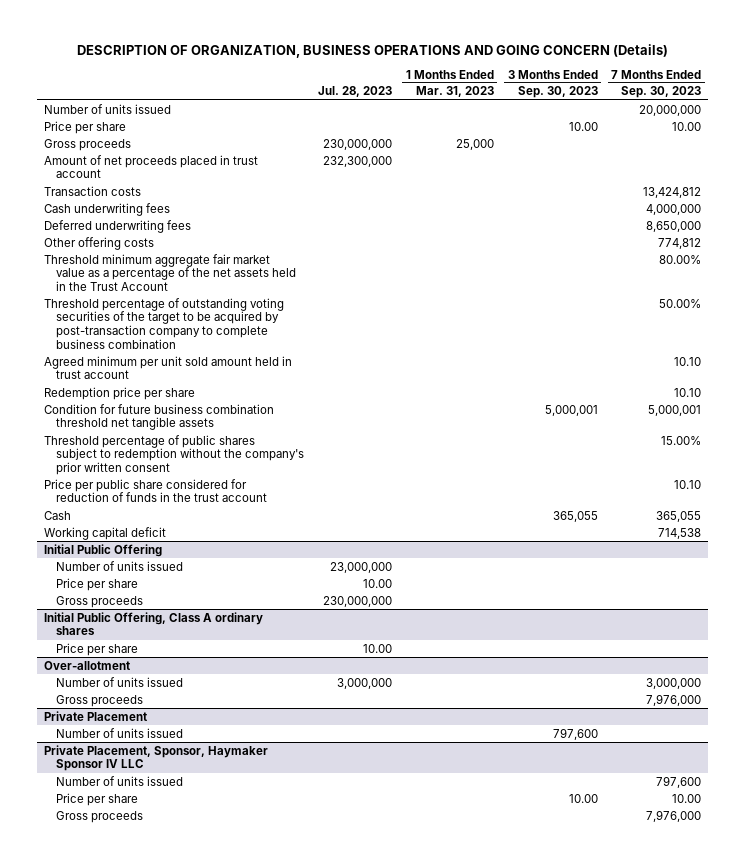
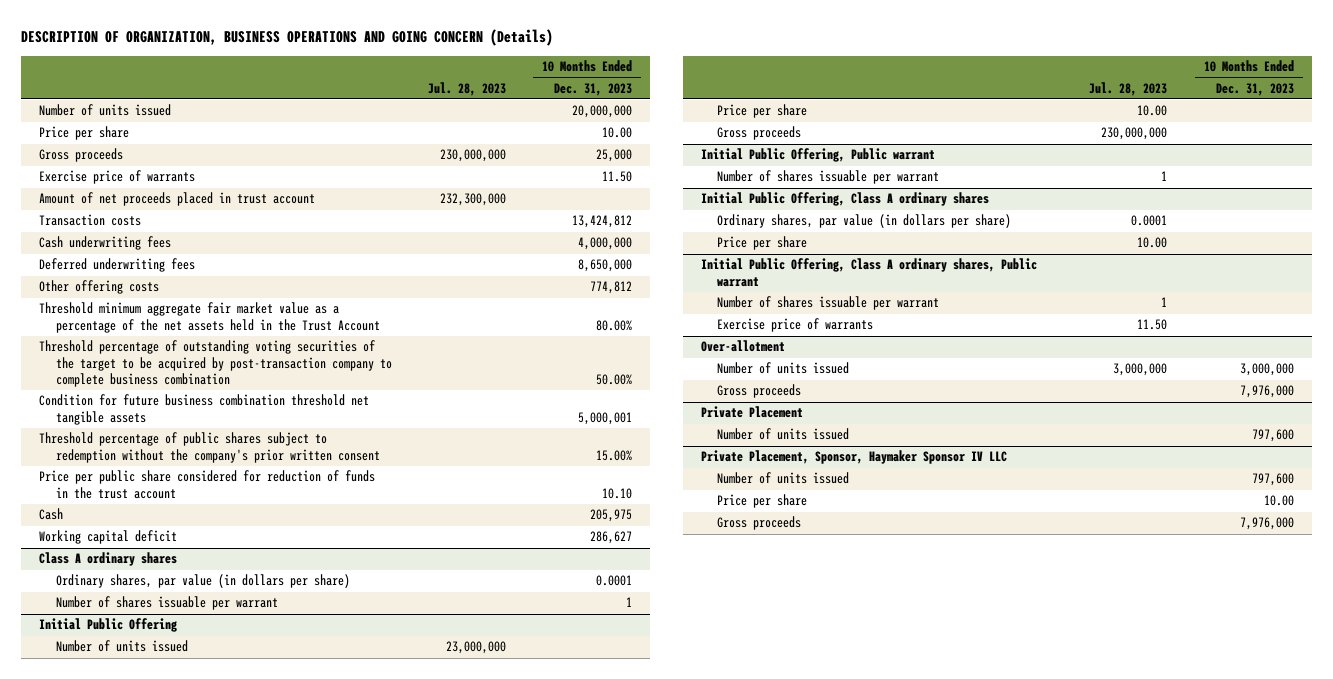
- | Jul. 28, 2023 | 1 Months Ended Mar. 31, 2023 | 3 Months Ended Sep. 30, 2023 | 7 Months Ended Sep. 30, 2023
+ | Jul. 28, 2023 | 10 Months Ended Dec. 31, 2023
+ Exercise price of warrants | | 11.50
- Agreed minimum per unit sold amount held in trust account | | | | 10.10
- Redemption price per share | | | | 10.10
+ Class A ordinary shares
+ Ordinary shares, par value (in dollars per share) | | 0.0001
+ Number of shares issuable per warrant | | 1
+ Initial Public Offering, Public warrant
+ Number of shares issuable per warrant | 1 |
@ Initial Public Offering, Class A ordinary shares
+ Ordinary shares, par value (in dollars per share) | 0.0001 |
+ Initial Public Offering, Class A ordinary shares, Public warrant
+ Number of shares issuable per warrant | 1 |
+ Exercise price of warrants | 11.50 |

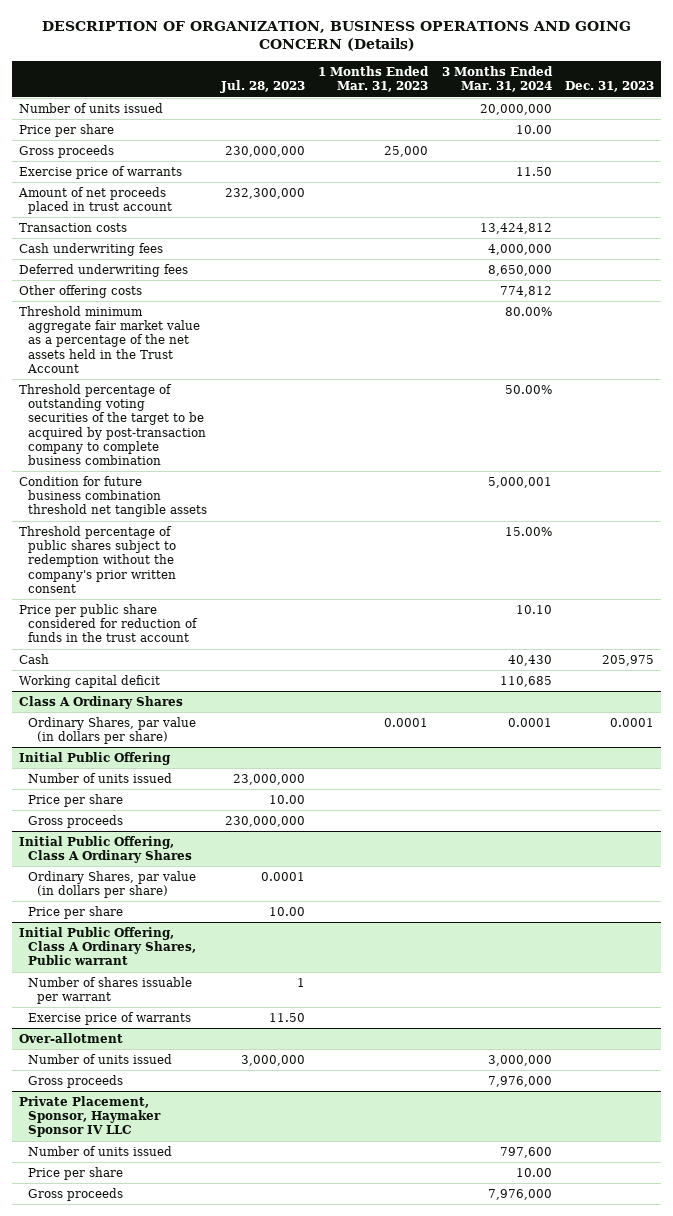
- | Jul. 28, 2023 | 10 Months Ended Dec. 31, 2023
+ | Jul. 28, 2023 | 1 Months Ended Mar. 31, 2023 | 3 Months Ended Mar. 31, 2024 | Dec. 31, 2023
- Class A ordinary shares
- Ordinary shares, par value (in dollars per share) | | 0.0001
- Number of shares issuable per warrant | | 1
+ Class A Ordinary Shares
+ Ordinary Shares, par value (in dollars per share) | | 0.0001 | 0.0001 | 0.0001
- Initial Public Offering, Public warrant
- Number of shares issuable per warrant | 1 |
- Initial Public Offering, Class A ordinary shares
- Ordinary shares, par value (in dollars per share) | 0.0001 |
+ Initial Public Offering, Class A Ordinary Shares
+ Ordinary Shares, par value (in dollars per share) | 0.0001 | | |
- Initial Public Offering, Class A ordinary shares, Public warrant
+ Initial Public Offering, Class A Ordinary Shares, Public warrant
- Private Placement
- Number of units issued | | 797,600

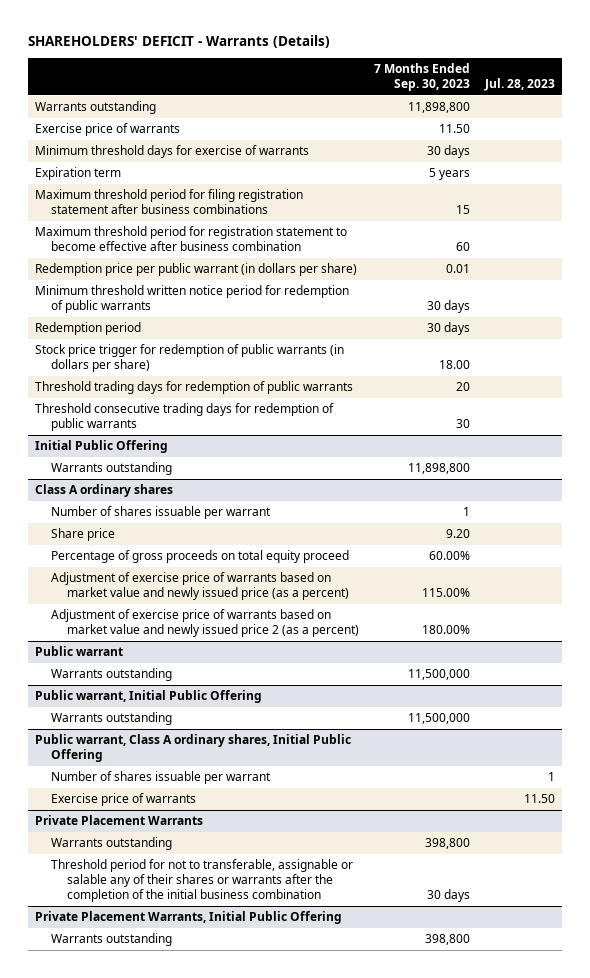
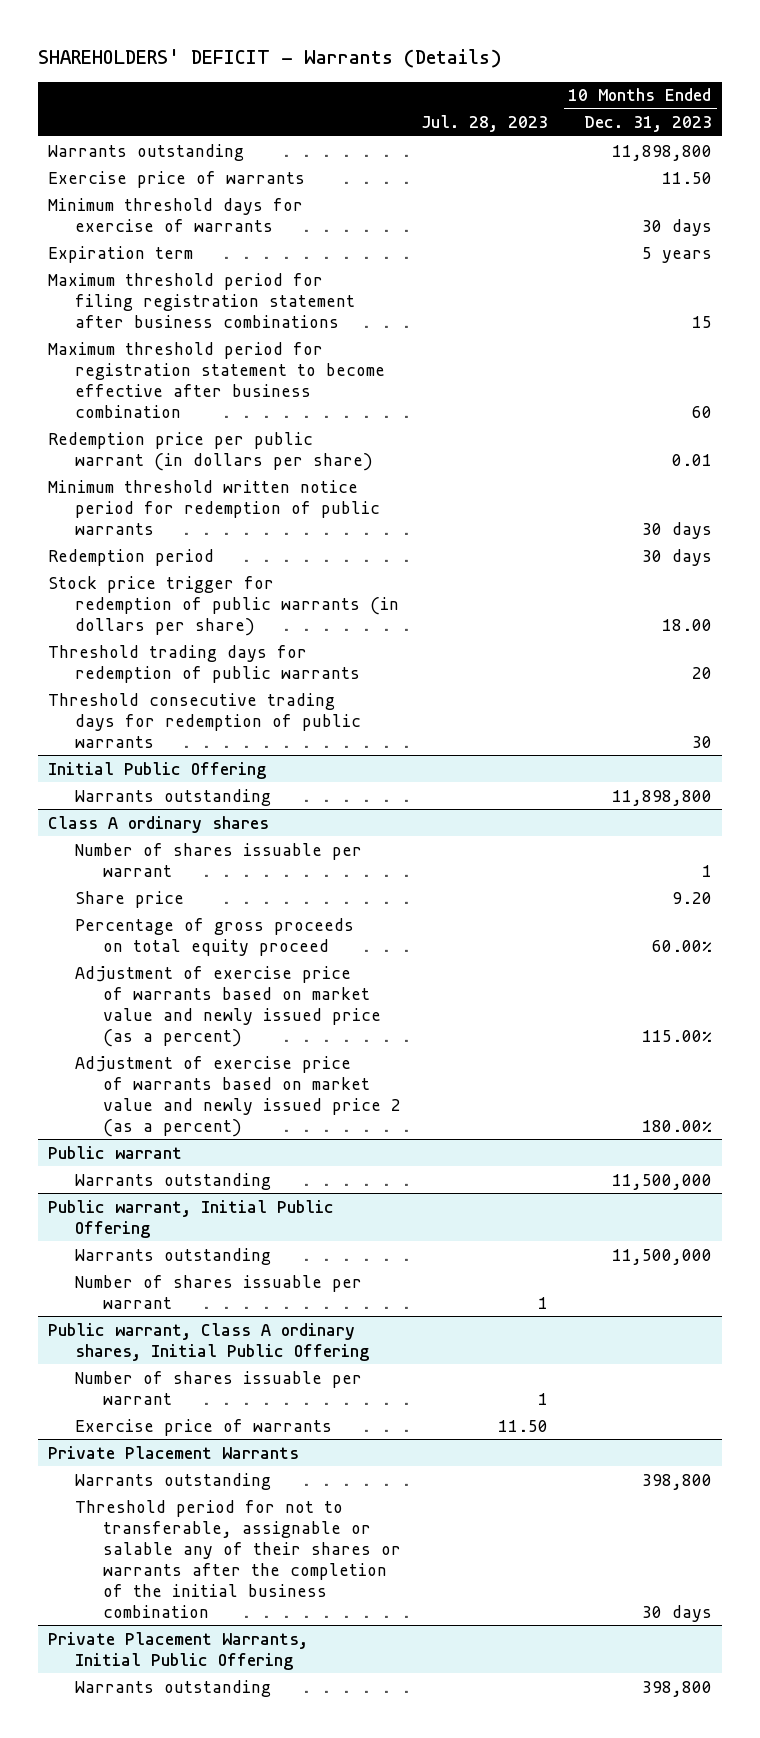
- | 7 Months Ended Sep. 30, 2023 | Jul. 28, 2023
+ | Jul. 28, 2023 | 10 Months Ended Dec. 31, 2023
@ Public warrant, Initial Public Offering
+ Number of shares issuable per warrant | 1 |

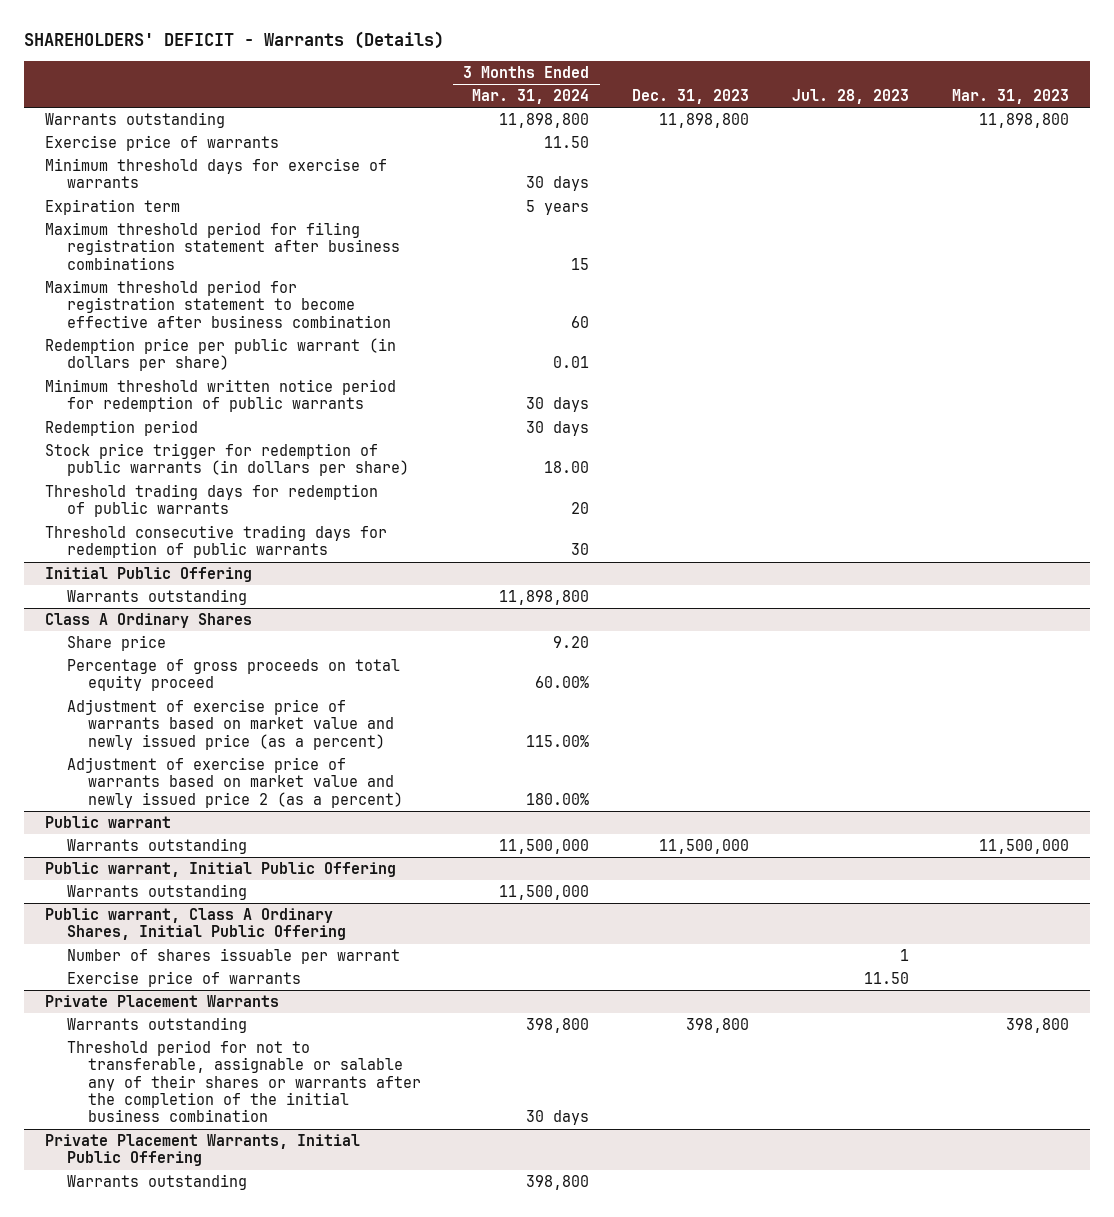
- | Jul. 28, 2023 | 10 Months Ended Dec. 31, 2023
+ | 3 Months Ended Mar. 31, 2024 | Dec. 31, 2023 | Jul. 28, 2023 | Mar. 31, 2023
- Class A ordinary shares
- Number of shares issuable per warrant | | 1
+ Class A Ordinary Shares
@ Public warrant, Initial Public Offering
- Number of shares issuable per warrant | 1 |
- Public warrant, Class A ordinary shares, Initial Public Offering
+ Public warrant, Class A Ordinary Shares, Initial Public Offering

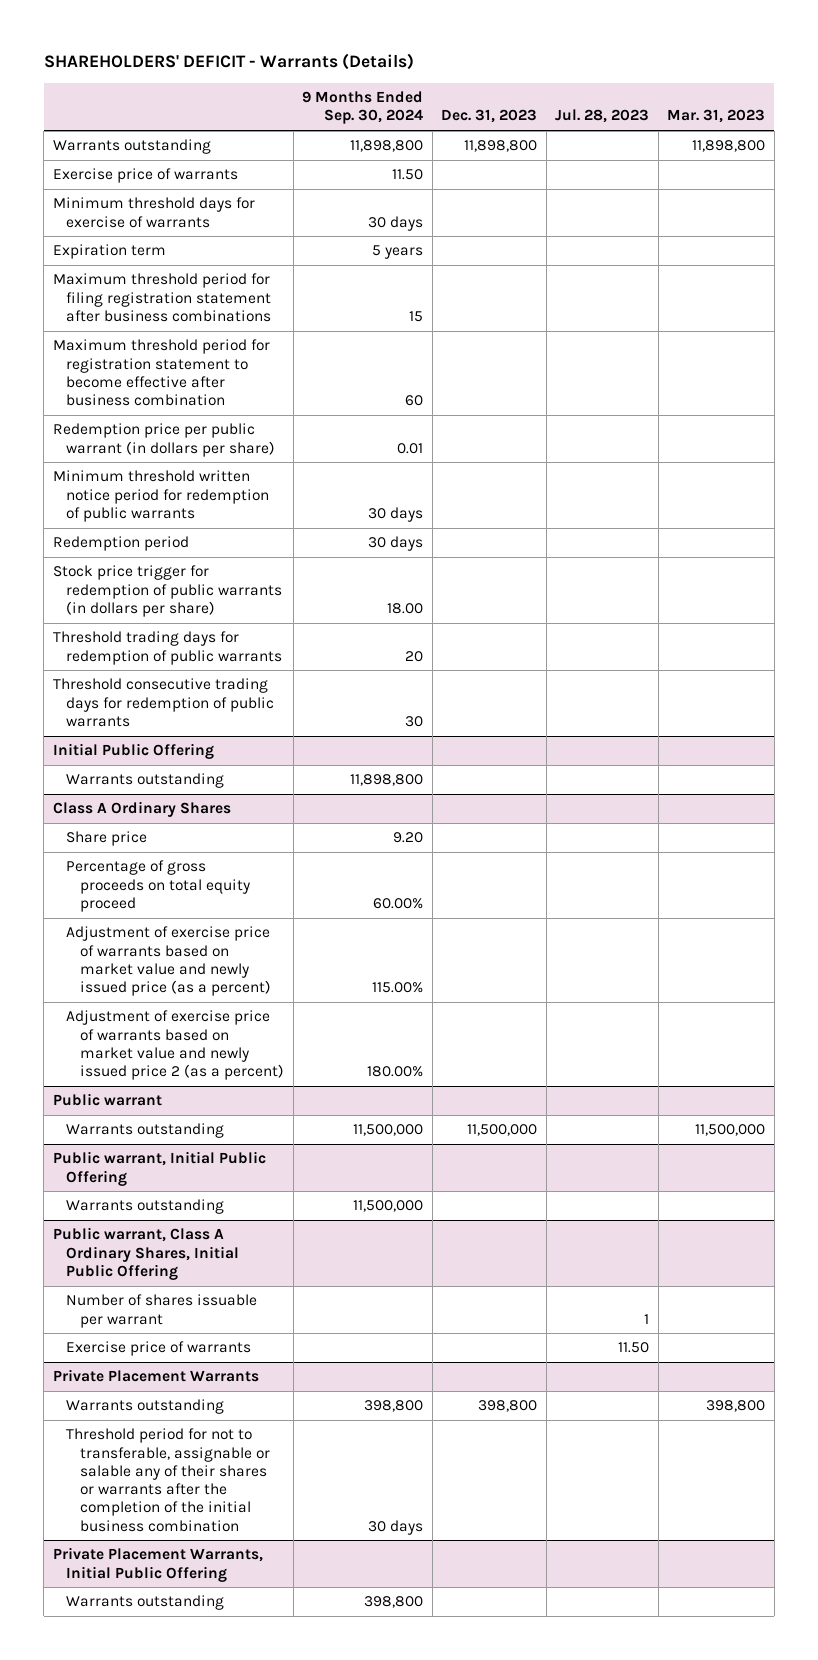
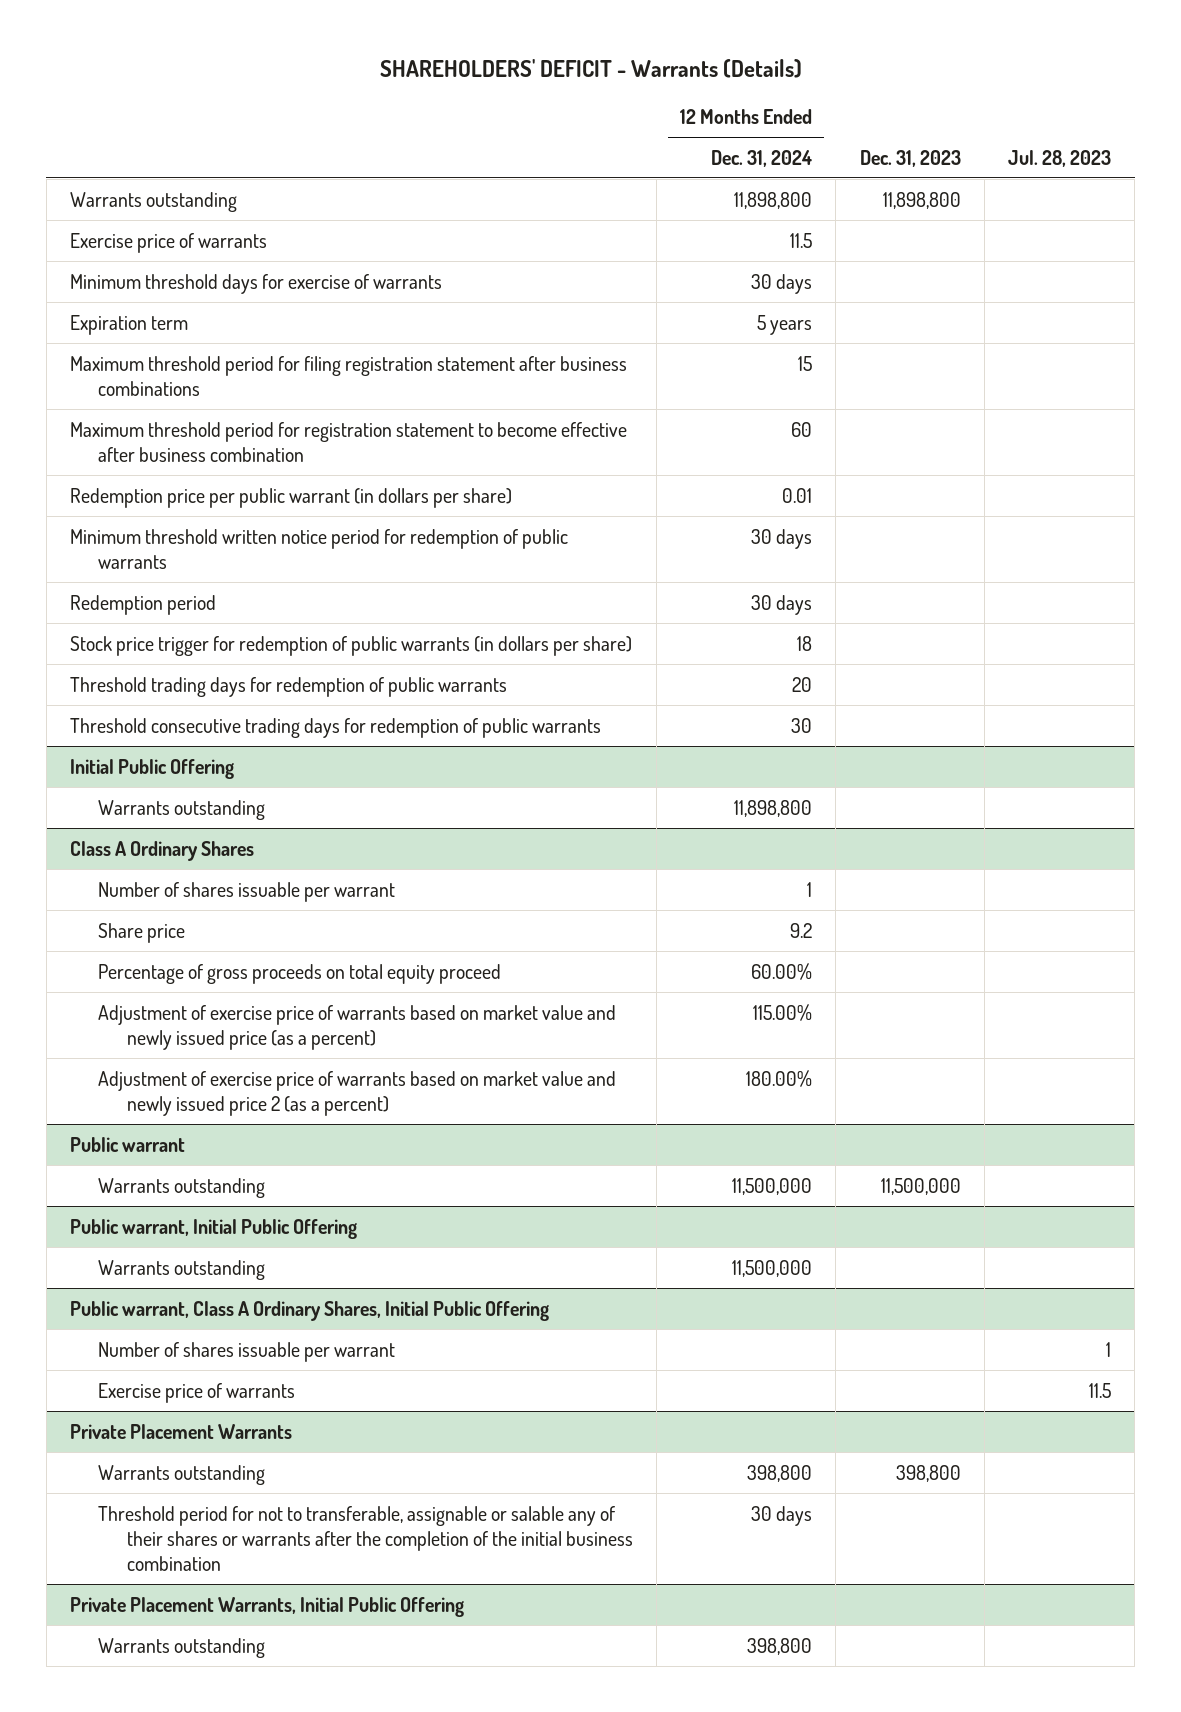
- | 9 Months Ended Sep. 30, 2024 | Dec. 31, 2023 | Jul. 28, 2023 | Mar. 31, 2023
+ | 12 Months Ended Dec. 31, 2024 | Dec. 31, 2023 | Jul. 28, 2023
@ Class A Ordinary Shares
+ Number of shares issuable per warrant | 1 | |
@ Public warrant, Class A Ordinary Shares, Initial Public Offering
- Exercise price of warrants | | | 11.50 |
+ Exercise price of warrants | | | 11.5

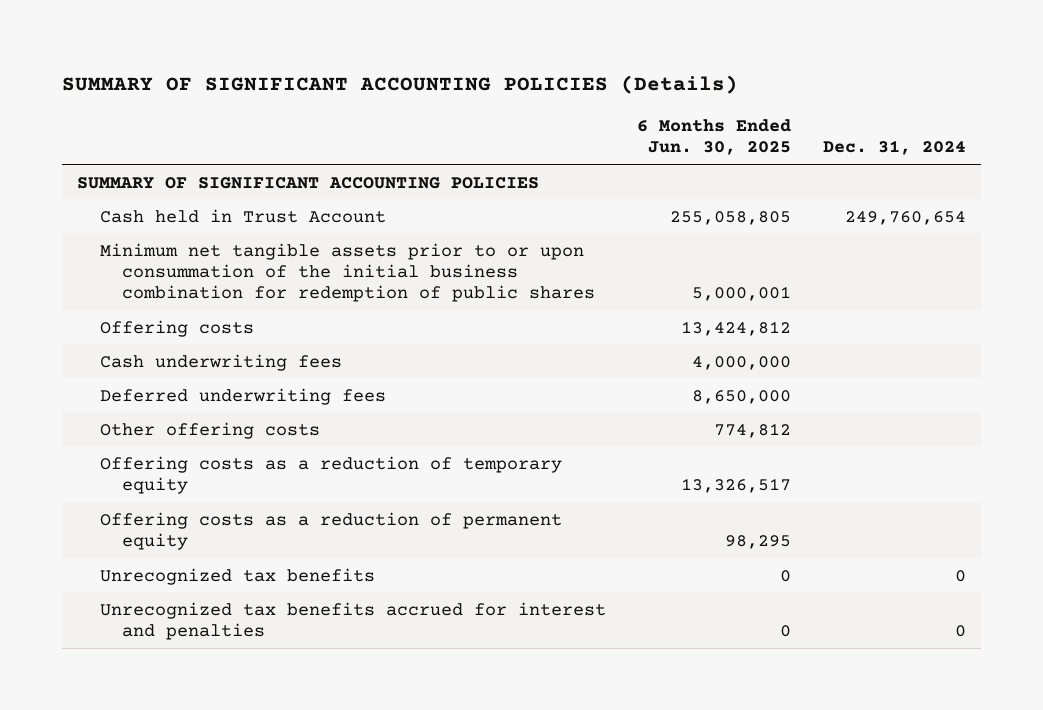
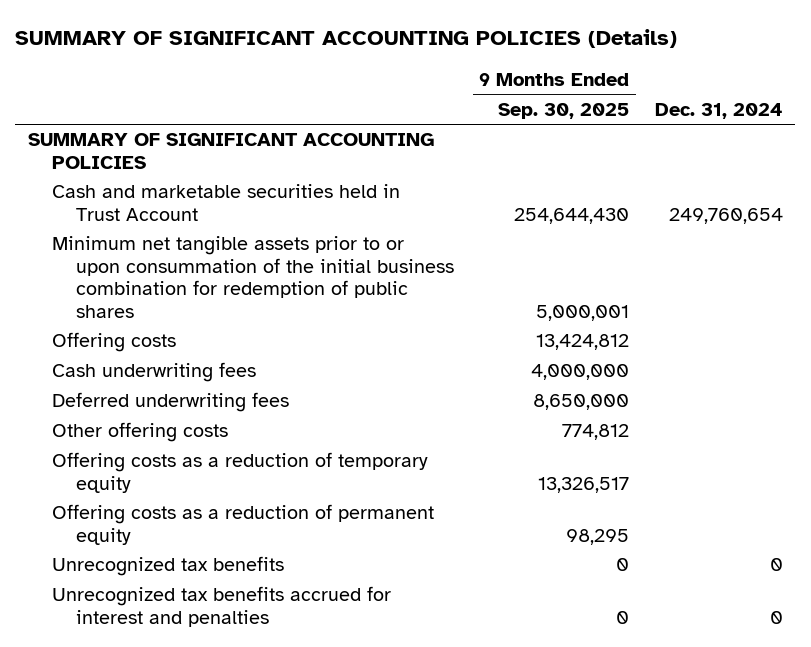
- | 6 Months Ended Jun. 30, 2025 | Dec. 31, 2024
+ | 9 Months Ended Sep. 30, 2025 | Dec. 31, 2024
- Cash held in Trust Account | 255,058,805 | 249,760,654
+ Cash and marketable securities held in Trust Account | 254,644,430 | 249,760,654

